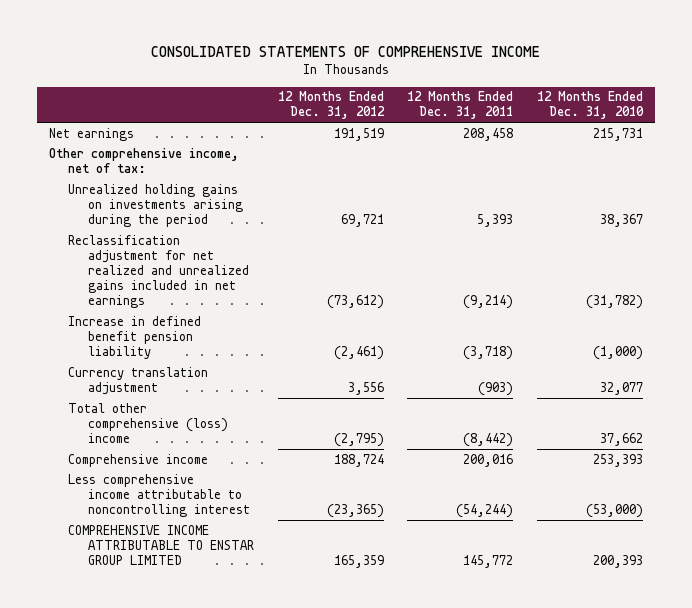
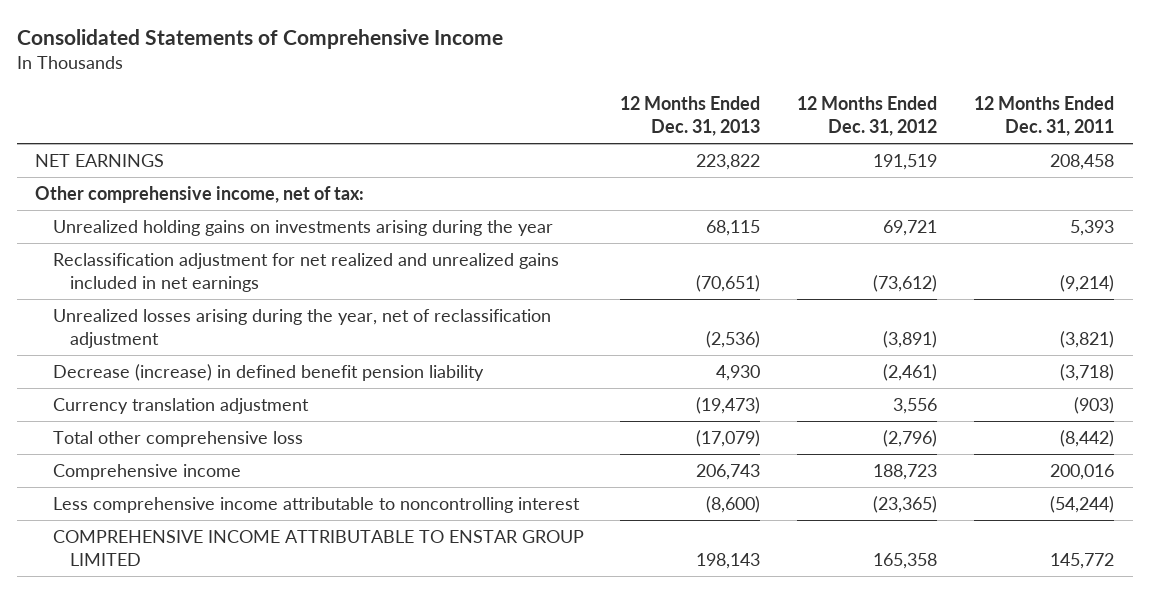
- CONSOLIDATED STATEMENTS OF COMPREHENSIVE INCOME
+ Consolidated Statements of Comprehensive Income
- | 12 Months Ended Dec. 31, 2012 | 12 Months Ended Dec. 31, 2011 | 12 Months Ended Dec. 31, 2010
+ | 12 Months Ended Dec. 31, 2013 | 12 Months Ended Dec. 31, 2012 | 12 Months Ended Dec. 31, 2011
- Net earnings | 191,519 | 208,458 | 215,731
+ NET EARNINGS | 223,822 | 191,519 | 208,458
- Unrealized holding gains on investments arising during the period | 69,721 | 5,393 | 38,367
+ Unrealized holding gains on investments arising during the year | 68,115 | 69,721 | 5,393
- Increase in defined benefit pension liability | (2,461) | (3,718) | (1,000)
+ Unrealized losses arising during the year, net of reclassification adjustment | (2,536) | (3,891) | (3,821)
+ Decrease (increase) in defined benefit pension liability | 4,930 | (2,461) | (3,718)
- Total other comprehensive (loss) income | (2,795) | (8,442) | 37,662
- Comprehensive income | 188,724 | 200,016 | 253,393
+ Total other comprehensive loss | (17,079) | (2,796) | (8,442)
+ Comprehensive income | 206,743 | 188,723 | 200,016
- COMPREHENSIVE INCOME ATTRIBUTABLE TO ENSTAR GROUP LIMITED | 165,359 | 145,772 | 200,393
+ COMPREHENSIVE INCOME ATTRIBUTABLE TO ENSTAR GROUP LIMITED | 198,143 | 165,358 | 145,772

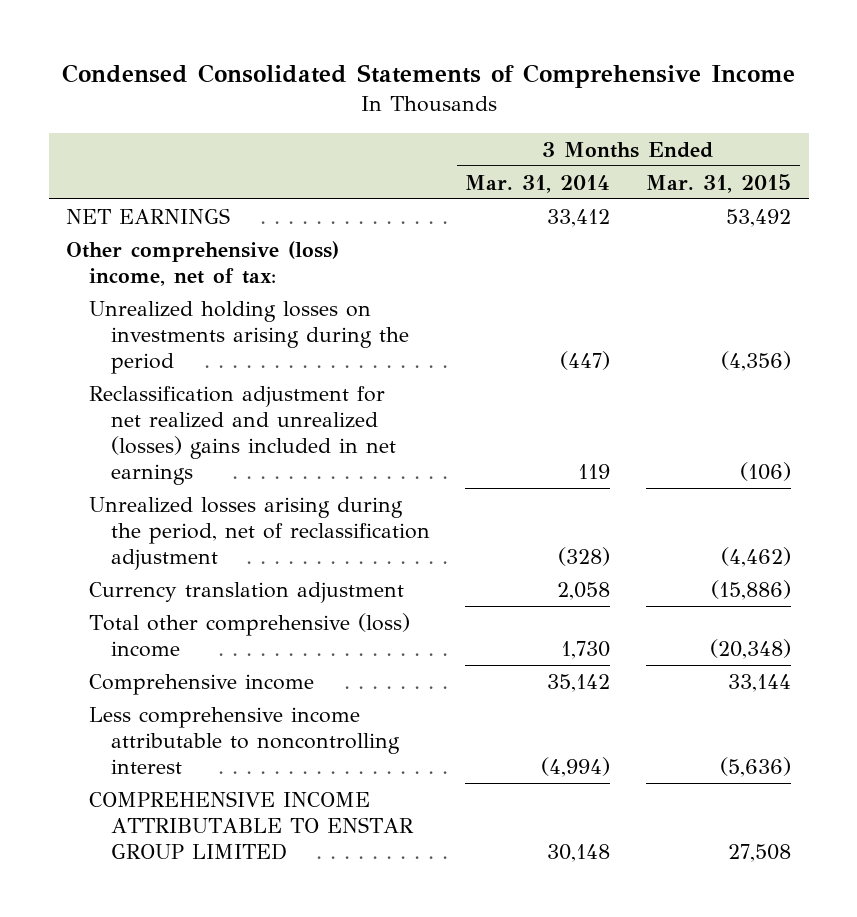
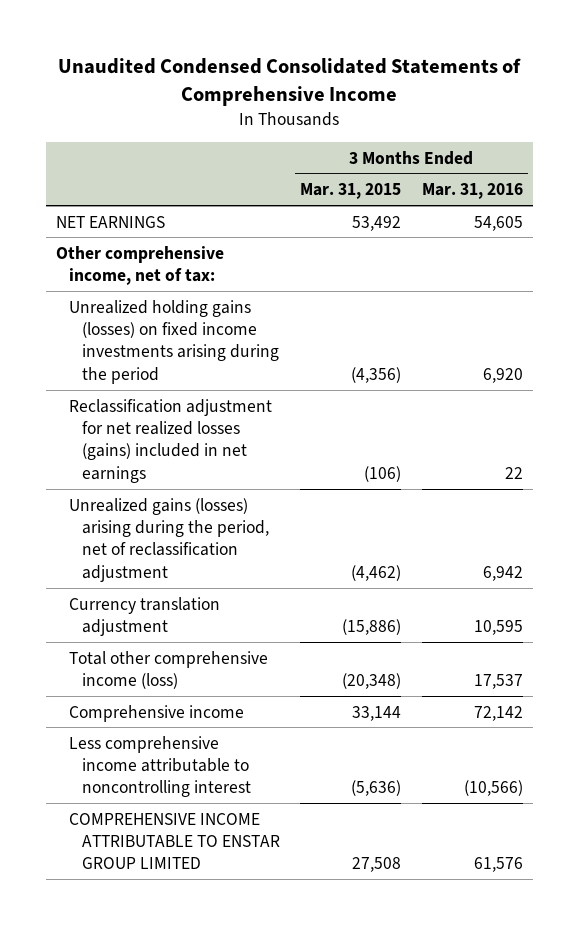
- Condensed Consolidated Statements of Comprehensive Income
+ Unaudited Condensed Consolidated Statements of Comprehensive Income
- | 3 Months Ended Mar. 31, 2014 | 3 Months Ended Mar. 31, 2015
+ | 3 Months Ended Mar. 31, 2015 | 3 Months Ended Mar. 31, 2016
- Other comprehensive (loss) income, net of tax:
- Unrealized holding losses on investments arising during the period | (447) | (4,356)
- Reclassification adjustment for net realized and unrealized (losses) gains included in net earnings | 119 | (106)
- Unrealized losses arising during the period, net of reclassification adjustment | (328) | (4,462)
+ Other comprehensive income, net of tax:
+ Unrealized holding gains (losses) on fixed income investments arising during the period | (4,356) | 6,920
+ Reclassification adjustment for net realized losses (gains) included in net earnings | (106) | 22
+ Unrealized gains (losses) arising during the period, net of reclassification adjustment | (4,462) | 6,942
- Total other comprehensive (loss) income | 1,730 | (20,348)
+ Total other comprehensive income (loss) | (20,348) | 17,537

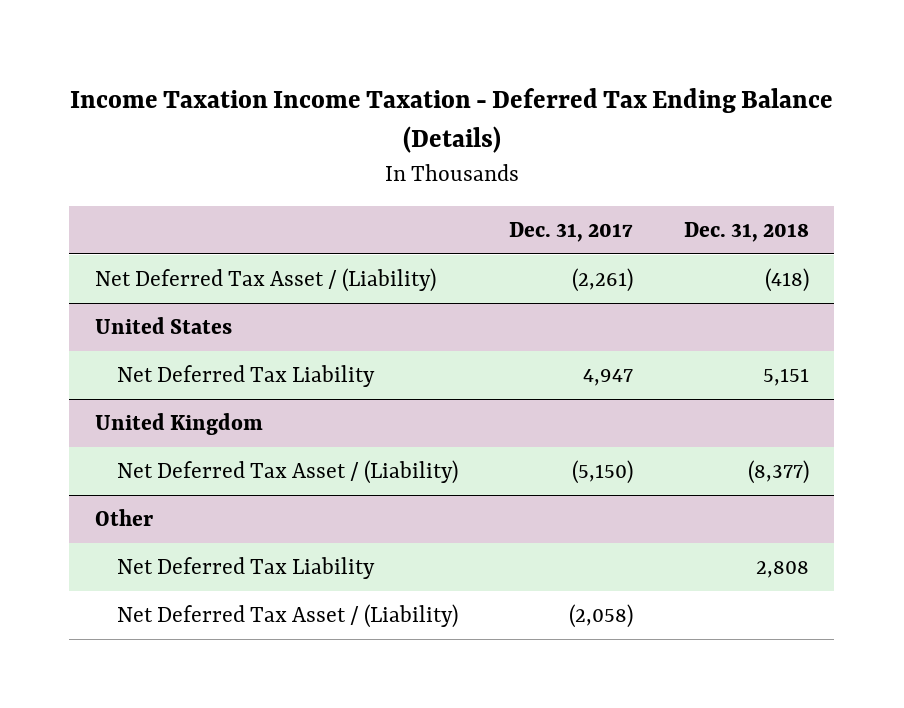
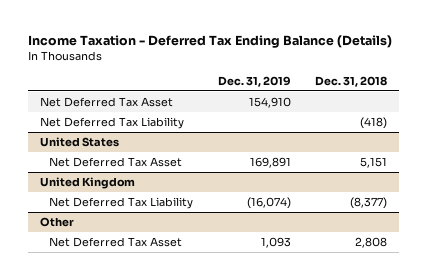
- Income Taxation Income Taxation - Deferred Tax Ending Balance (Details)
+ Income Taxation - Deferred Tax Ending Balance (Details)
- | Dec. 31, 2017 | Dec. 31, 2018
+ | Dec. 31, 2019 | Dec. 31, 2018
- Net Deferred Tax Asset / (Liability) | (2,261) | (418)
+ Net Deferred Tax Asset | 154,910 |
+ Net Deferred Tax Liability | | (418)
@ United States
- Net Deferred Tax Liability | 4,947 | 5,151
+ Net Deferred Tax Asset | 169,891 | 5,151
@ United Kingdom
- Net Deferred Tax Asset / (Liability) | (5,150) | (8,377)
+ Net Deferred Tax Liability | (16,074) | (8,377)
@ Other
- Net Deferred Tax Liability | | 2,808
- Net Deferred Tax Asset / (Liability) | (2,058) |
+ Net Deferred Tax Asset | 1,093 | 2,808

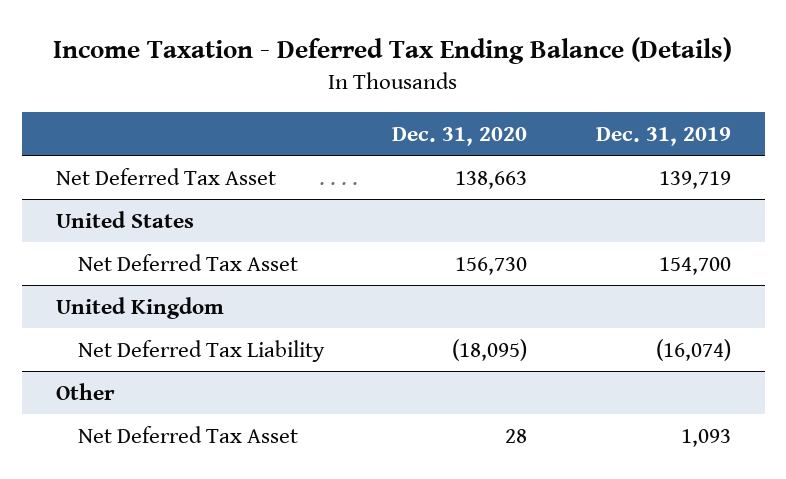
- | Dec. 31, 2019 | Dec. 31, 2018
+ | Dec. 31, 2020 | Dec. 31, 2019
- Net Deferred Tax Asset | 154,910 |
- Net Deferred Tax Liability | | (418)
+ Net Deferred Tax Asset | 138,663 | 139,719
@ United States
- Net Deferred Tax Asset | 169,891 | 5,151
+ Net Deferred Tax Asset | 156,730 | 154,700

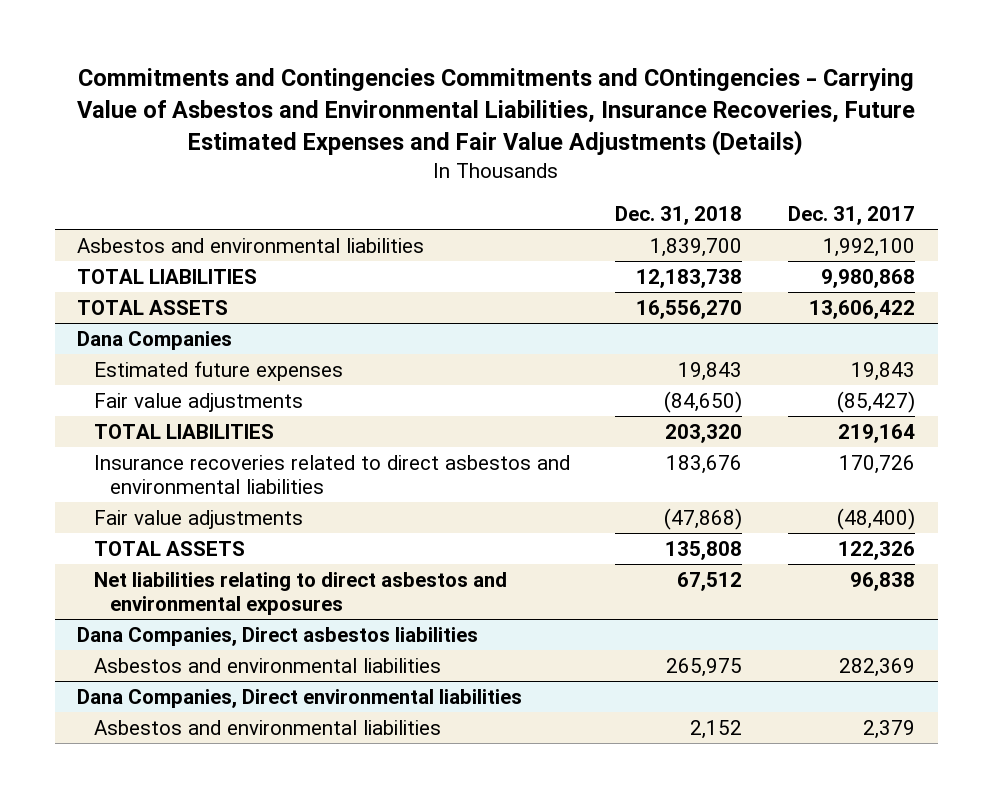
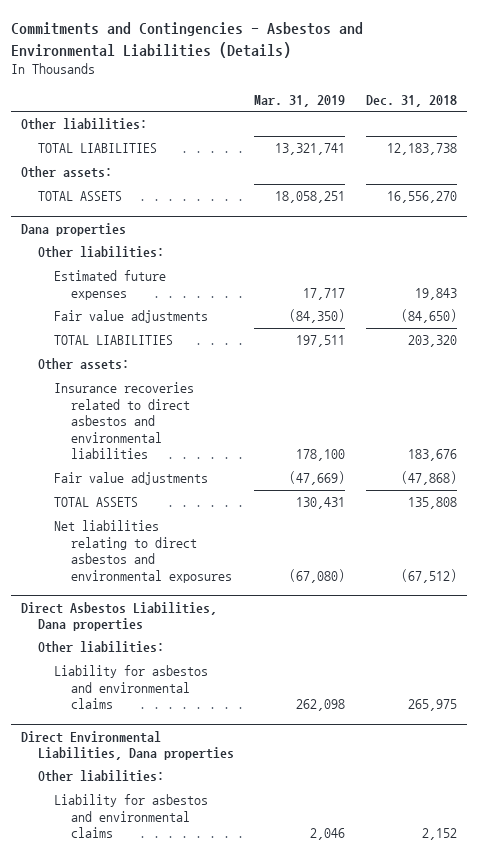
- Commitments and Contingencies Commitments and COntingencies - Carrying Value of Asbestos and Environmental Liabilities, Insurance Recoveries, Future Estimated Expenses and Fair Value Adjustments (Details)
+ Commitments and Contingencies - Asbestos and Environmental Liabilities (Details)
- | Dec. 31, 2018 | Dec. 31, 2017
+ | Mar. 31, 2019 | Dec. 31, 2018
- Asbestos and environmental liabilities | 1,839,700 | 1,992,100
+ Other liabilities:
+ Other assets:
- Dana Companies
+ Dana properties
+ Other liabilities:
+ Other assets:
- Net liabilities relating to direct asbestos and environmental exposures | 67,512 | 96,838
- Dana Companies, Direct asbestos liabilities
- Asbestos and environmental liabilities | 265,975 | 282,369
- Dana Companies, Direct environmental liabilities
- Asbestos and environmental liabilities | 2,152 | 2,379
+ Net liabilities relating to direct asbestos and environmental exposures | (67,080) | (67,512)
+ Direct Asbestos Liabilities, Dana properties
+ Other liabilities:
+ Liability for asbestos and environmental claims | 262,098 | 265,975
+ Direct Environmental Liabilities, Dana properties
+ Other liabilities:
+ Liability for asbestos and environmental claims | 2,046 | 2,152

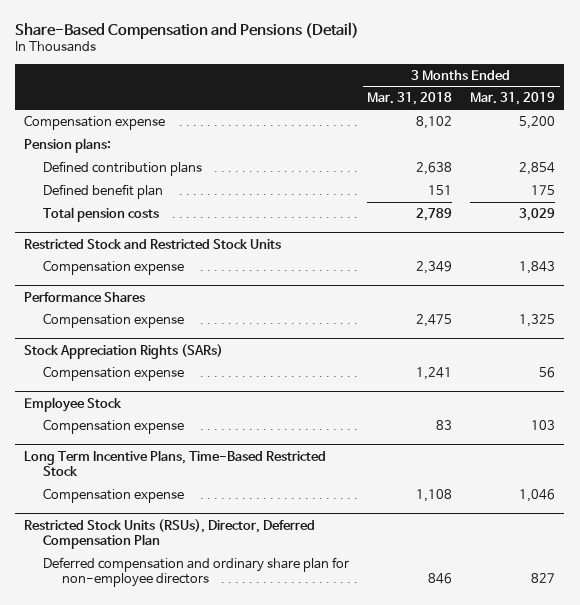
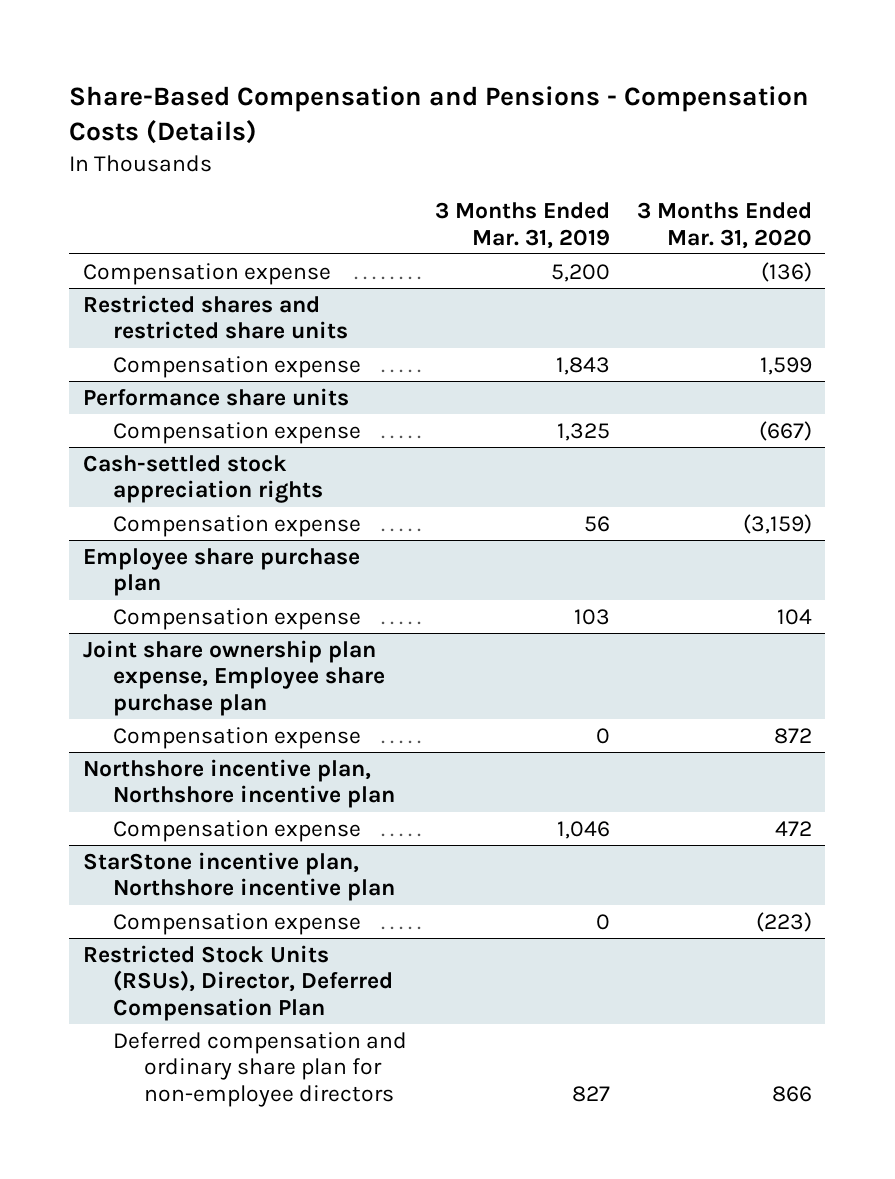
- Share-Based Compensation and Pensions (Detail)
+ Share-Based Compensation and Pensions - Compensation Costs (Details)
- | 3 Months Ended Mar. 31, 2018 | 3 Months Ended Mar. 31, 2019
+ | 3 Months Ended Mar. 31, 2019 | 3 Months Ended Mar. 31, 2020
- Pension plans:
- Defined contribution plans | 2,638 | 2,854
- Defined benefit plan | 151 | 175
- Total pension costs | 2,789 | 3,029
- Restricted Stock and Restricted Stock Units
+ Restricted shares and restricted share units
- Performance Shares
+ Performance share units
- Stock Appreciation Rights (SARs)
+ Cash-settled stock appreciation rights
- Employee Stock
+ Employee share purchase plan
- Long Term Incentive Plans, Time-Based Restricted Stock
+ Joint share ownership plan expense, Employee share purchase plan
+ Compensation expense | 0 | 872
+ Northshore incentive plan, Northshore incentive plan
+ StarStone incentive plan, Northshore incentive plan
+ Compensation expense | 0 | (223)

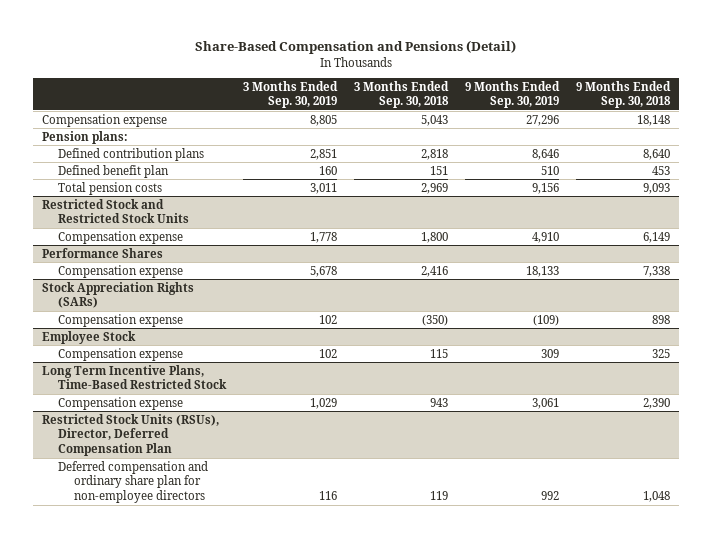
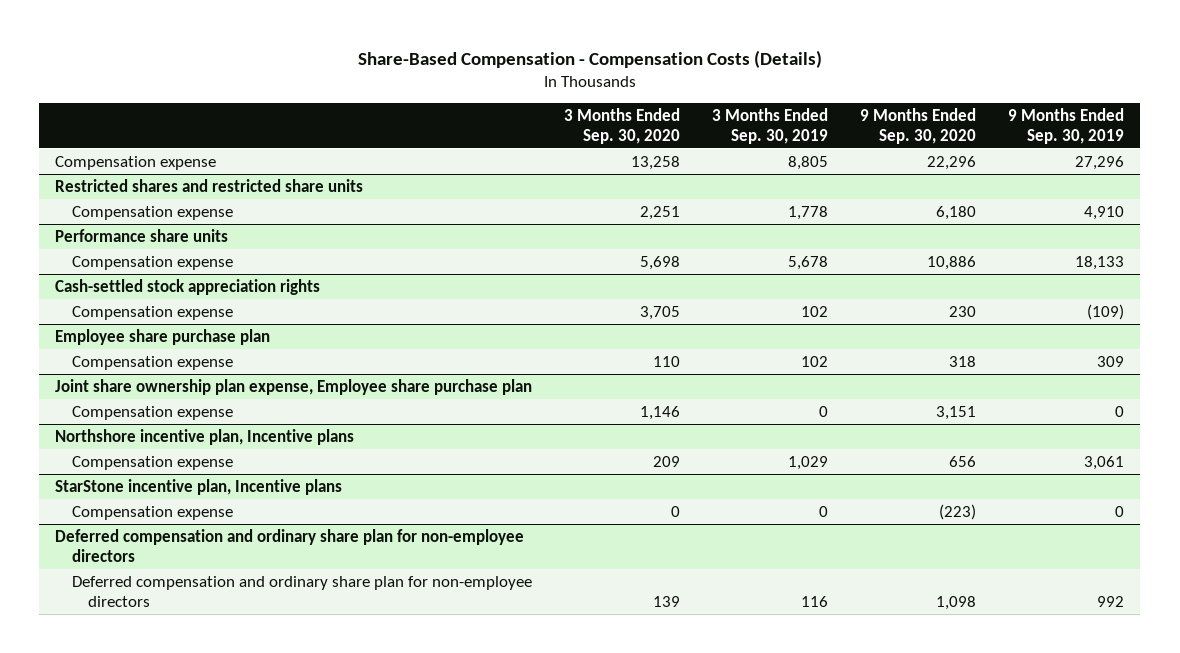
- Share-Based Compensation and Pensions (Detail)
+ Share-Based Compensation - Compensation Costs (Details)
- | 3 Months Ended Sep. 30, 2019 | 3 Months Ended Sep. 30, 2018 | 9 Months Ended Sep. 30, 2019 | 9 Months Ended Sep. 30, 2018
+ | 3 Months Ended Sep. 30, 2020 | 3 Months Ended Sep. 30, 2019 | 9 Months Ended Sep. 30, 2020 | 9 Months Ended Sep. 30, 2019
- Pension plans:
- Defined contribution plans | 2,851 | 2,818 | 8,646 | 8,640
- Defined benefit plan | 160 | 151 | 510 | 453
- Total pension costs | 3,011 | 2,969 | 9,156 | 9,093
- Restricted Stock and Restricted Stock Units
+ Restricted shares and restricted share units
- Performance Shares
+ Performance share units
- Stock Appreciation Rights (SARs)
+ Cash-settled stock appreciation rights
- Employee Stock
+ Employee share purchase plan
- Long Term Incentive Plans, Time-Based Restricted Stock
+ Joint share ownership plan expense, Employee share purchase plan
+ Compensation expense | 1,146 | 0 | 3,151 | 0
+ Northshore incentive plan, Incentive plans
- Restricted Stock Units (RSUs), Director, Deferred Compensation Plan
+ StarStone incentive plan, Incentive plans
+ Compensation expense | 0 | 0 | (223) | 0
+ Deferred compensation and ordinary share plan for non-employee directors

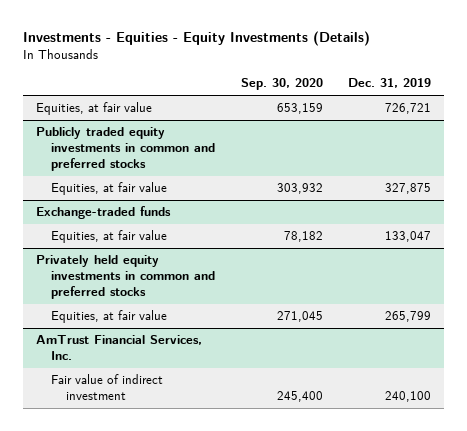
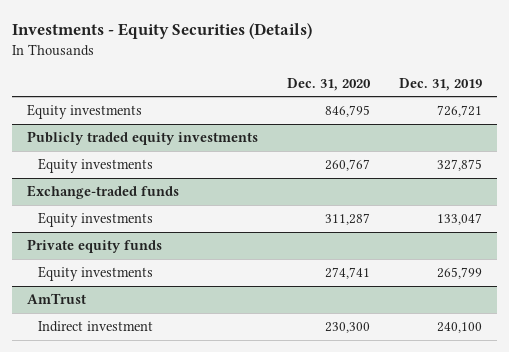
- Investments - Equities - Equity Investments (Details)
+ Investments - Equity Securities (Details)
- | Sep. 30, 2020 | Dec. 31, 2019
+ | Dec. 31, 2020 | Dec. 31, 2019
- Equities, at fair value | 653,159 | 726,721
- Publicly traded equity investments in common and preferred stocks
- Equities, at fair value | 303,932 | 327,875
+ Equity investments | 846,795 | 726,721
+ Publicly traded equity investments
+ Equity investments | 260,767 | 327,875
@ Exchange-traded funds
- Equities, at fair value | 78,182 | 133,047
- Privately held equity investments in common and preferred stocks
- Equities, at fair value | 271,045 | 265,799
- AmTrust Financial Services, Inc.
- Fair value of indirect investment | 245,400 | 240,100
@ Exchange-traded funds
+ Equity investments | 311,287 | 133,047
+ Private equity funds
+ Equity investments | 274,741 | 265,799
+ AmTrust
+ Indirect investment | 230,300 | 240,100

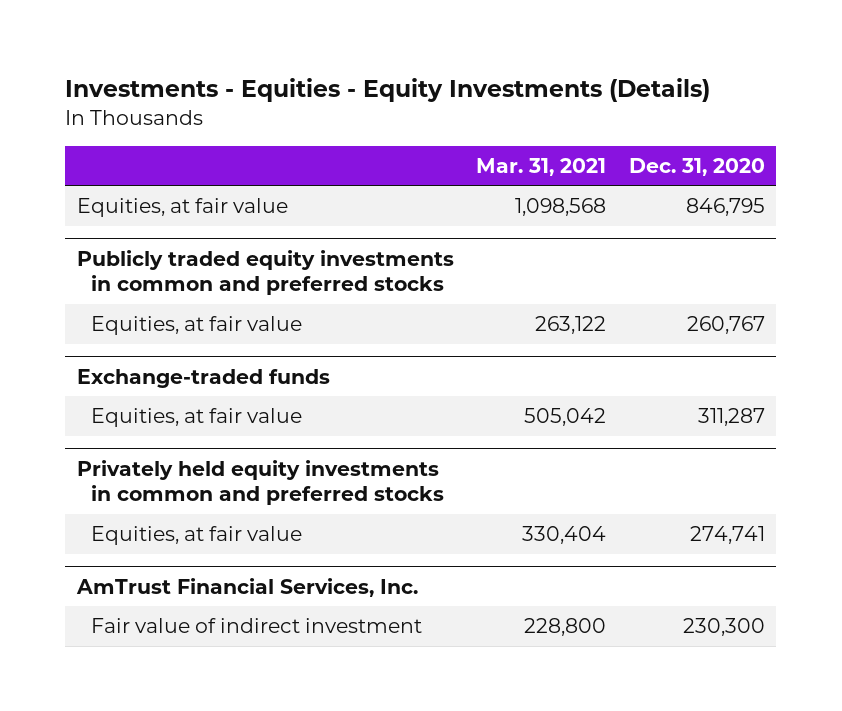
- Investments - Equity Securities (Details)
+ Investments - Equities - Equity Investments (Details)
- | Dec. 31, 2020 | Dec. 31, 2019
+ | Mar. 31, 2021 | Dec. 31, 2020
- Equity investments | 846,795 | 726,721
- Publicly traded equity investments
- Equity investments | 260,767 | 327,875
+ Equities, at fair value | 1,098,568 | 846,795
+ Publicly traded equity investments in common and preferred stocks
+ Equities, at fair value | 263,122 | 260,767
@ Exchange-traded funds
- Equity investments | 311,287 | 133,047
- Private equity funds
- Equity investments | 274,741 | 265,799
- AmTrust
- Indirect investment | 230,300 | 240,100
@ Exchange-traded funds
+ Equities, at fair value | 505,042 | 311,287
+ Privately held equity investments in common and preferred stocks
+ Equities, at fair value | 330,404 | 274,741
+ AmTrust Financial Services, Inc.
+ Fair value of indirect investment | 228,800 | 230,300

